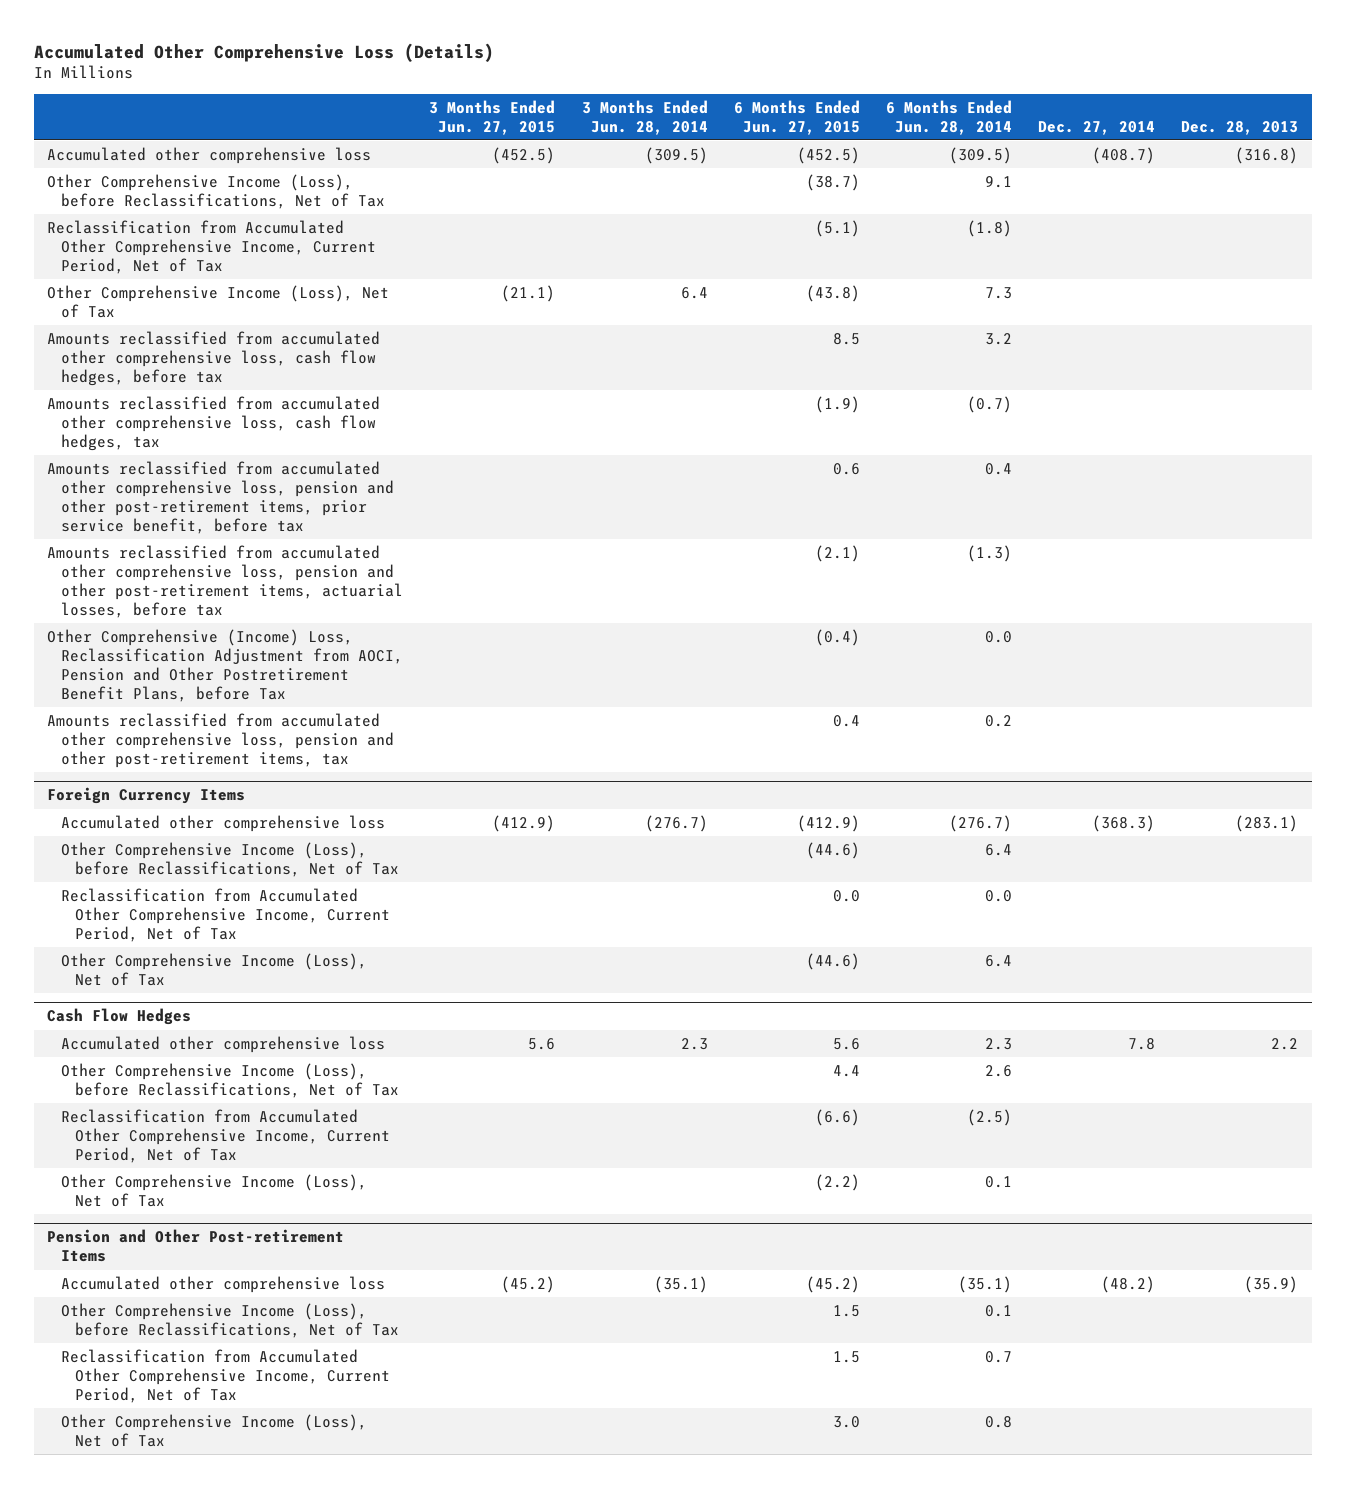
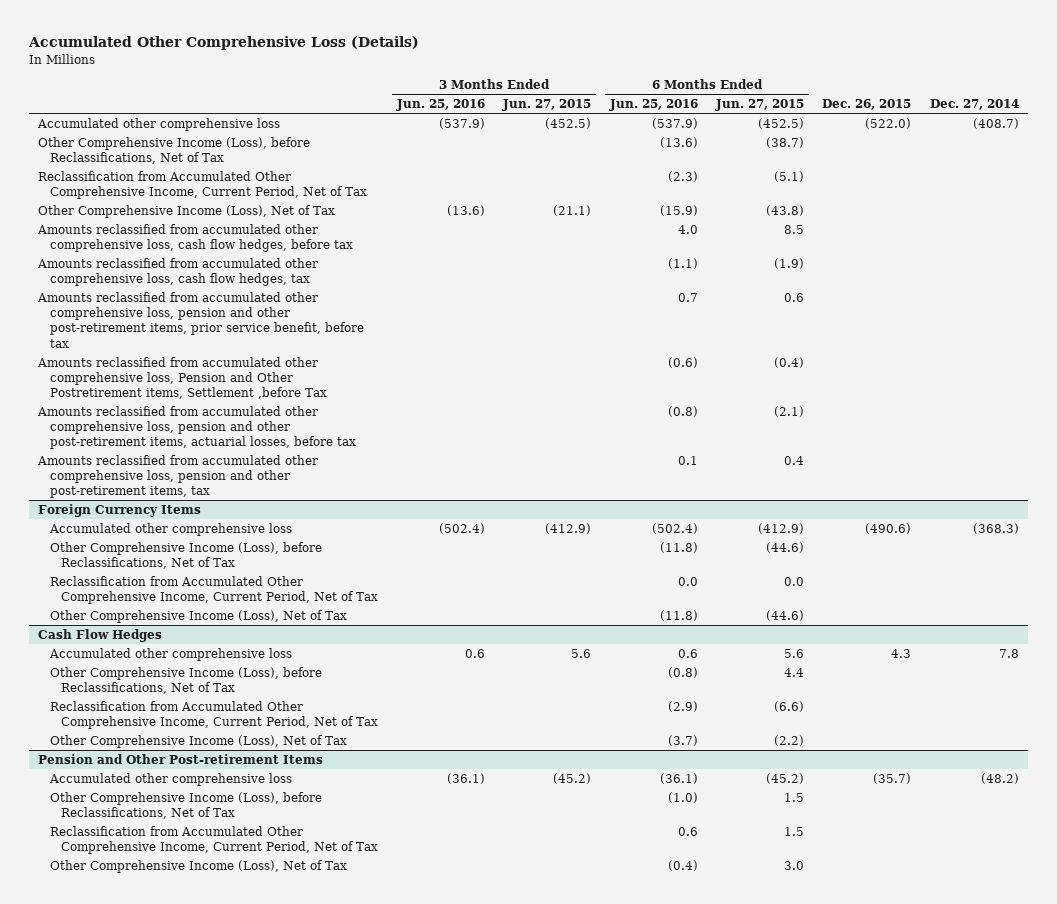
- | 3 Months Ended Jun. 27, 2015 | 3 Months Ended Jun. 28, 2014 | 6 Months Ended Jun. 27, 2015 | 6 Months Ended Jun. 28, 2014 | Dec. 27, 2014 | Dec. 28, 2013
+ | 3 Months Ended Jun. 25, 2016 | 3 Months Ended Jun. 27, 2015 | 6 Months Ended Jun. 25, 2016 | 6 Months Ended Jun. 27, 2015 | Dec. 26, 2015 | Dec. 27, 2014
+ Amounts reclassified from accumulated other comprehensive loss, Pension and Other Postretirement items, Settlement ,before Tax | | | (0.6) | (0.4) | |
- Other Comprehensive (Income) Loss, Reclassification Adjustment from AOCI, Pension and Other Postretirement Benefit Plans, before Tax | | | (0.4) | 0.0 | |

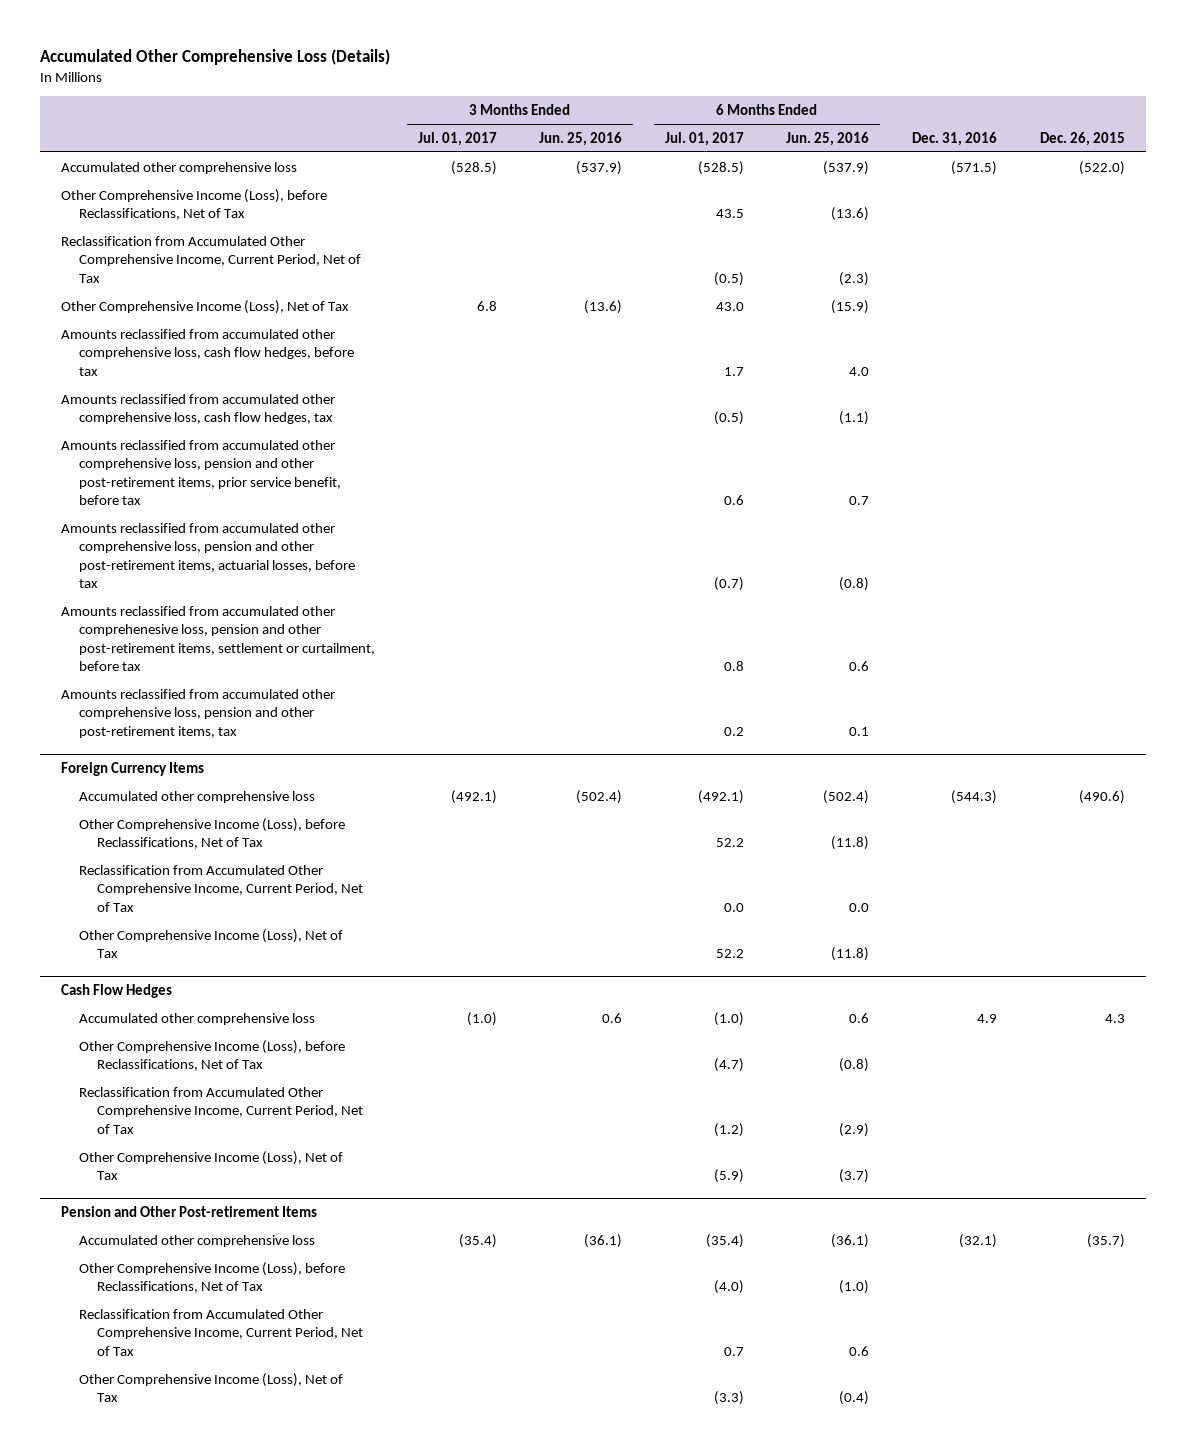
- | 3 Months Ended Jun. 25, 2016 | 3 Months Ended Jun. 27, 2015 | 6 Months Ended Jun. 25, 2016 | 6 Months Ended Jun. 27, 2015 | Dec. 26, 2015 | Dec. 27, 2014
+ | 3 Months Ended Jul. 01, 2017 | 3 Months Ended Jun. 25, 2016 | 6 Months Ended Jul. 01, 2017 | 6 Months Ended Jun. 25, 2016 | Dec. 31, 2016 | Dec. 26, 2015
- Amounts reclassified from accumulated other comprehensive loss, Pension and Other Postretirement items, Settlement ,before Tax | | | (0.6) | (0.4) | |
+ Amounts reclassified from accumulated other comprehenesive loss, pension and other post-retirement items, settlement or curtailment, before tax | | | 0.8 | 0.6 | |

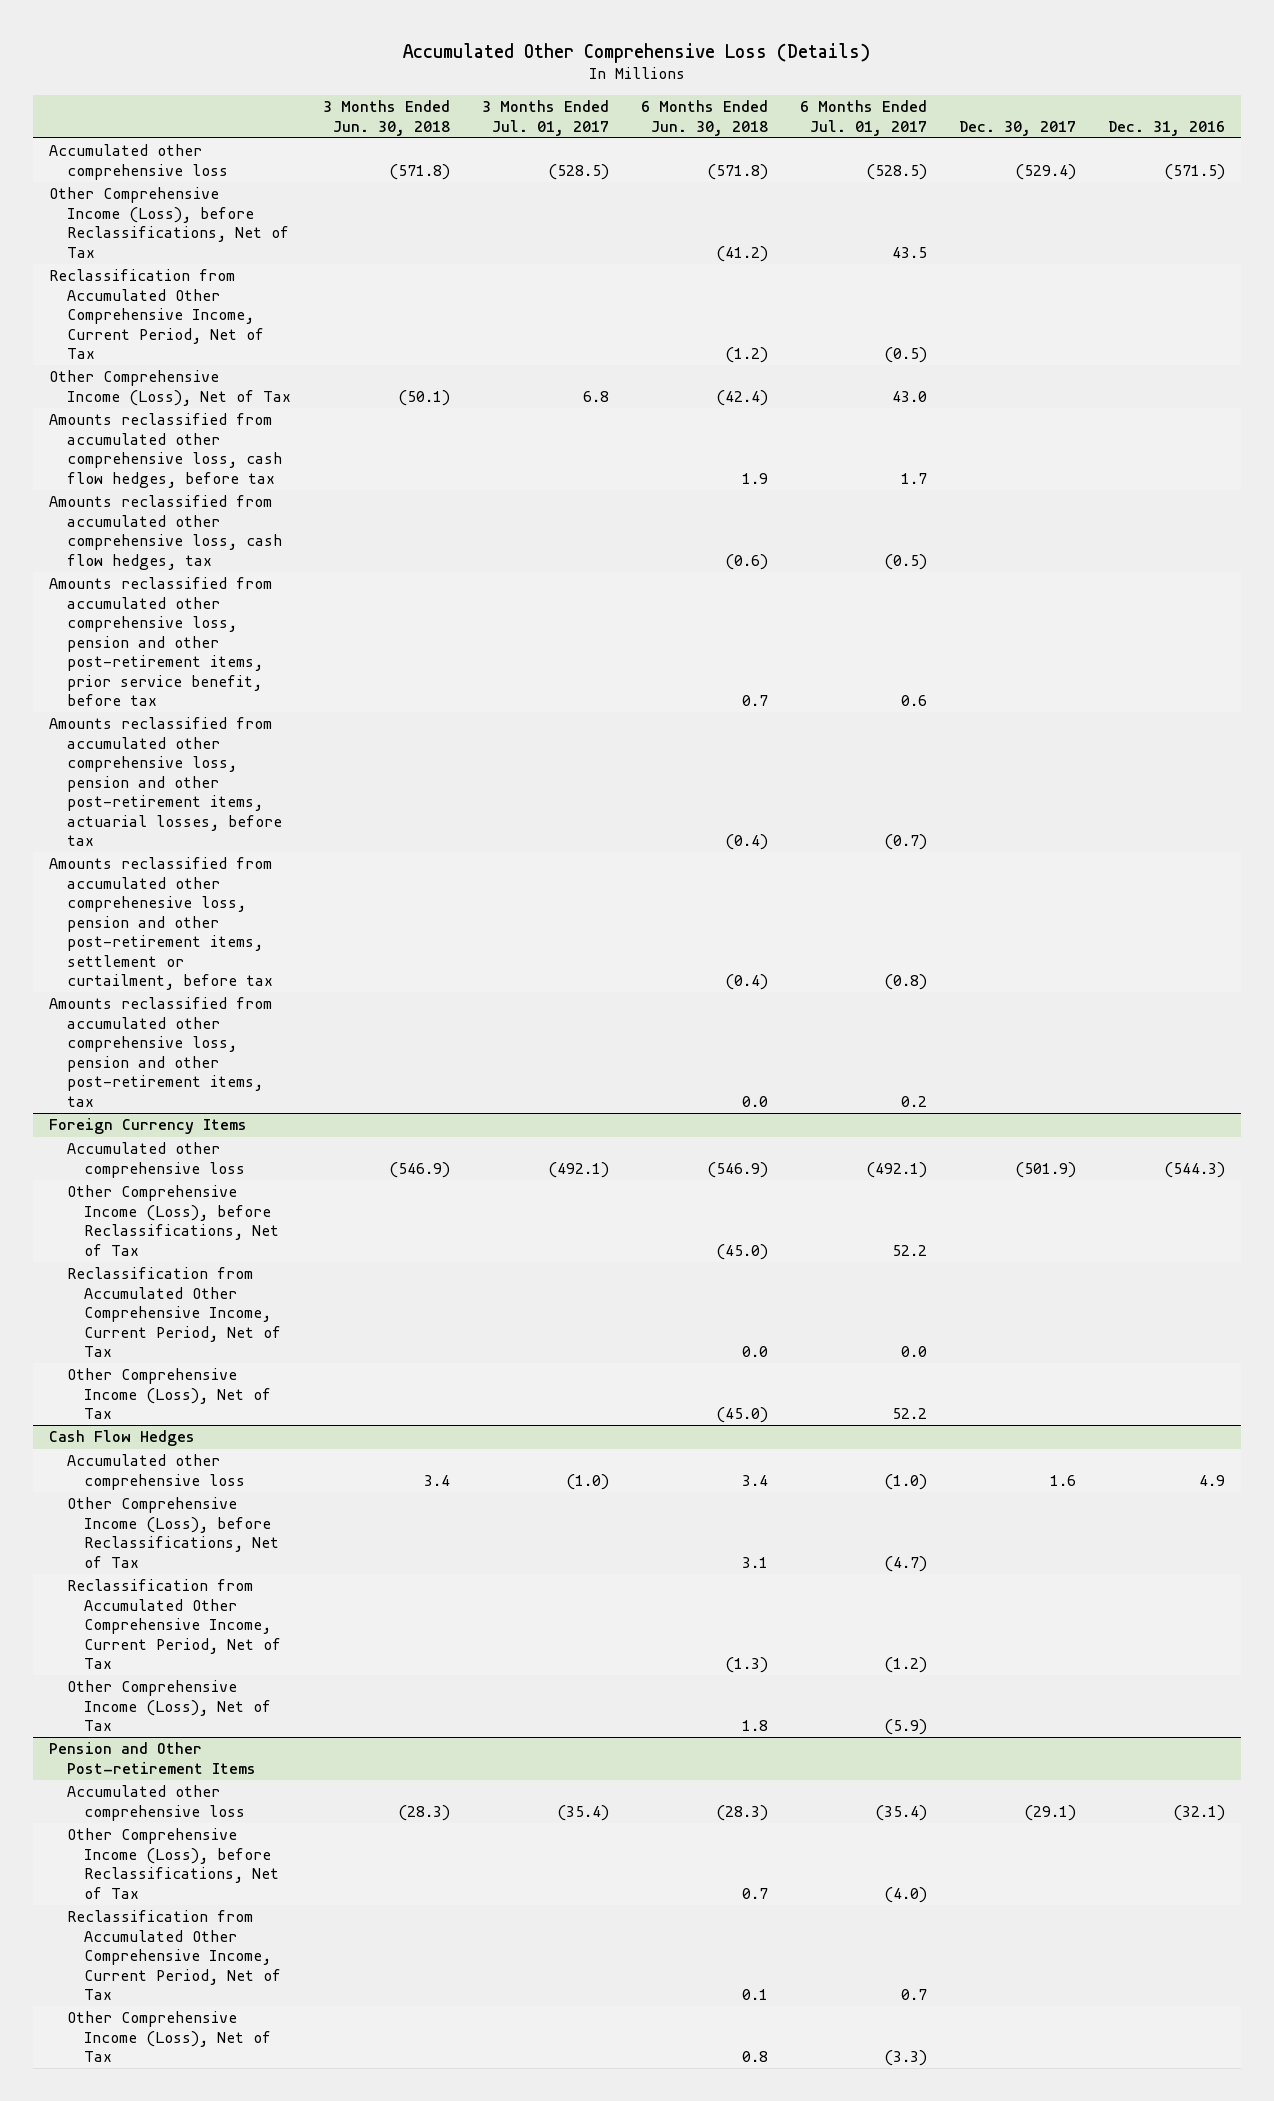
- | 3 Months Ended Jul. 01, 2017 | 3 Months Ended Jun. 25, 2016 | 6 Months Ended Jul. 01, 2017 | 6 Months Ended Jun. 25, 2016 | Dec. 31, 2016 | Dec. 26, 2015
+ | 3 Months Ended Jun. 30, 2018 | 3 Months Ended Jul. 01, 2017 | 6 Months Ended Jun. 30, 2018 | 6 Months Ended Jul. 01, 2017 | Dec. 30, 2017 | Dec. 31, 2016
- Amounts reclassified from accumulated other comprehenesive loss, pension and other post-retirement items, settlement or curtailment, before tax | | | 0.8 | 0.6 | |
+ Amounts reclassified from accumulated other comprehenesive loss, pension and other post-retirement items, settlement or curtailment, before tax | | | (0.4) | (0.8) | |

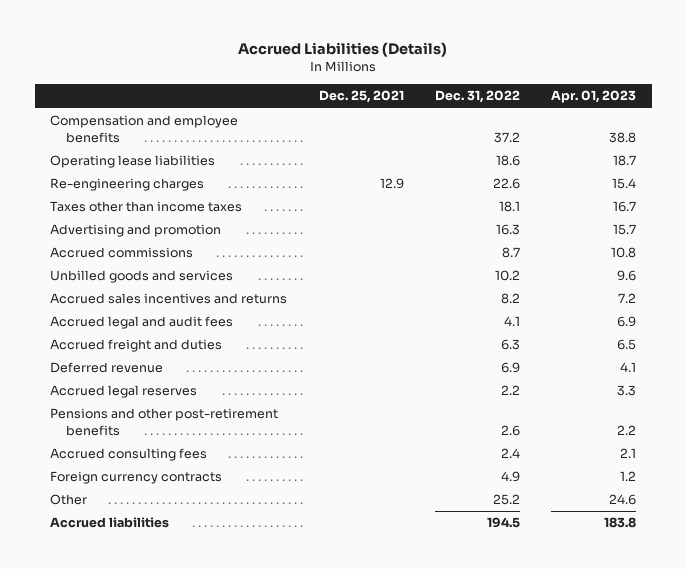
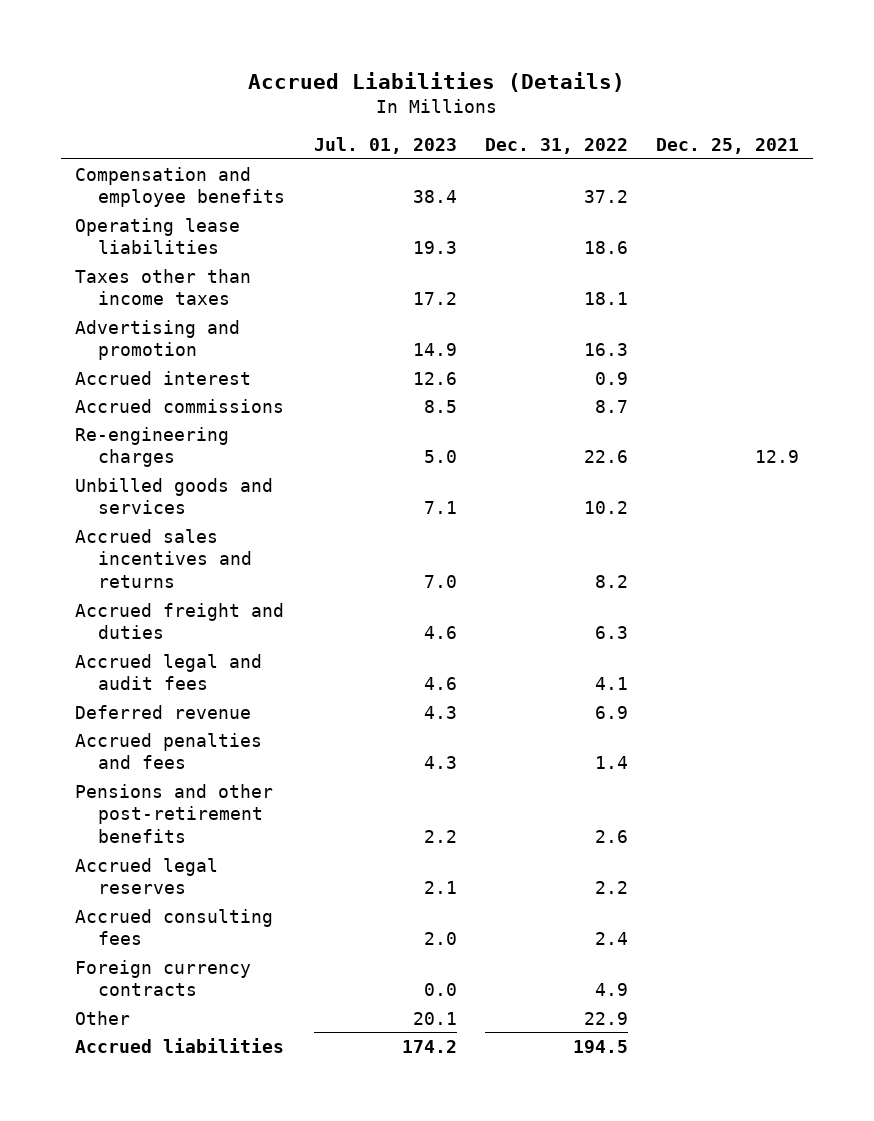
- | Dec. 25, 2021 | Dec. 31, 2022 | Apr. 01, 2023
+ | Jul. 01, 2023 | Dec. 31, 2022 | Dec. 25, 2021
+ Accrued interest | 12.6 | 0.9 |
moved down: Re-engineering charges | 5.0 | 22.6 | 12.9
moved down: Accrued legal and audit fees | 4.6 | 4.1 |
+ Accrued penalties and fees | 4.3 | 1.4 |
moved down: Accrued legal reserves | 2.1 | 2.2 |
- Other | | 25.2 | 24.6
+ Other | 20.1 | 22.9 |

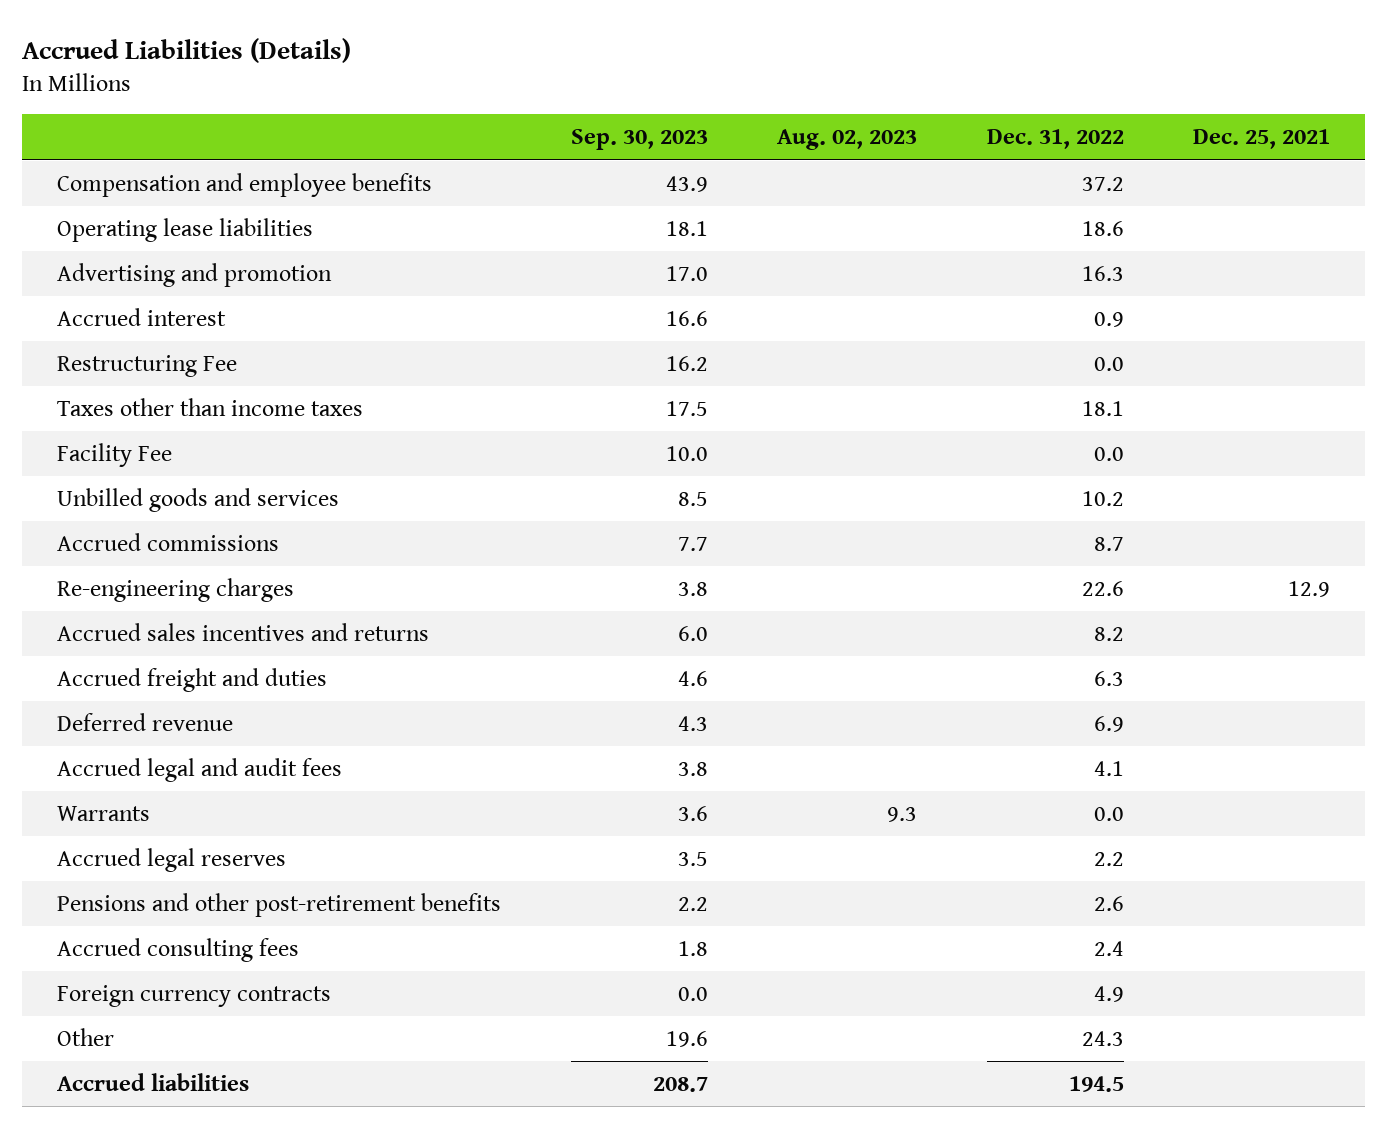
- | Jul. 01, 2023 | Dec. 31, 2022 | Dec. 25, 2021
+ | Sep. 30, 2023 | Aug. 02, 2023 | Dec. 31, 2022 | Dec. 25, 2021
+ Restructuring Fee | 16.2 | | 0.0 |
moved down: Taxes other than income taxes | 17.5 | | 18.1 |
+ Facility Fee | 10.0 | | 0.0 |
moved up: Unbilled goods and services | 8.5 | | 10.2 |
- Accrued penalties and fees | 4.3 | 1.4 |
moved down: Accrued legal and audit fees | 3.8 | | 4.1 |
+ Warrants | 3.6 | 9.3 | 0.0 |
moved down: Pensions and other post-retirement benefits | 2.2 | | 2.6 |
- Other | 20.1 | 22.9 |
+ Other | 19.6 | | 24.3 |

